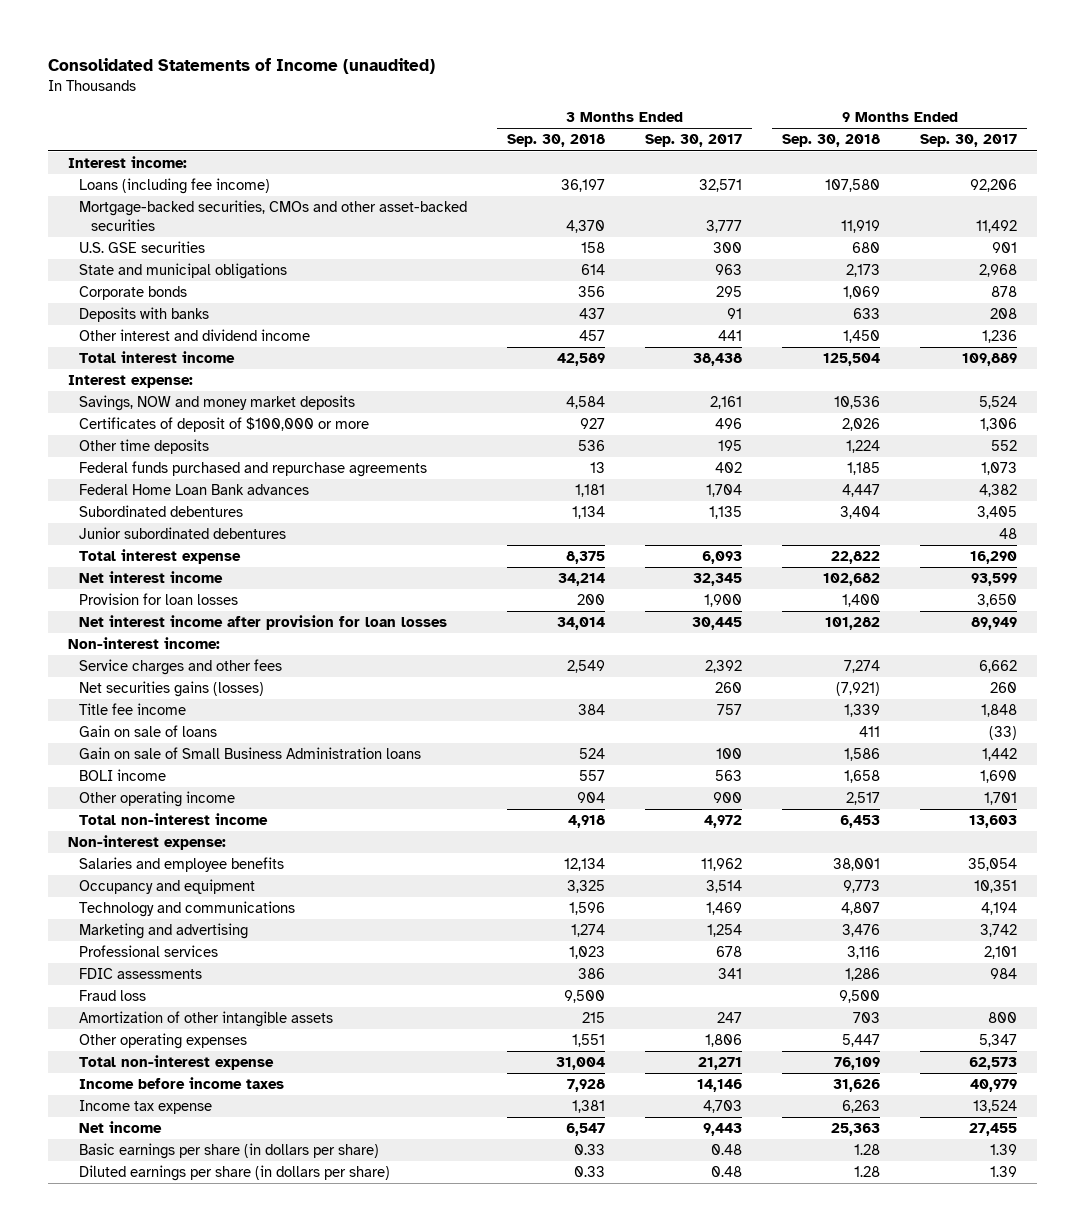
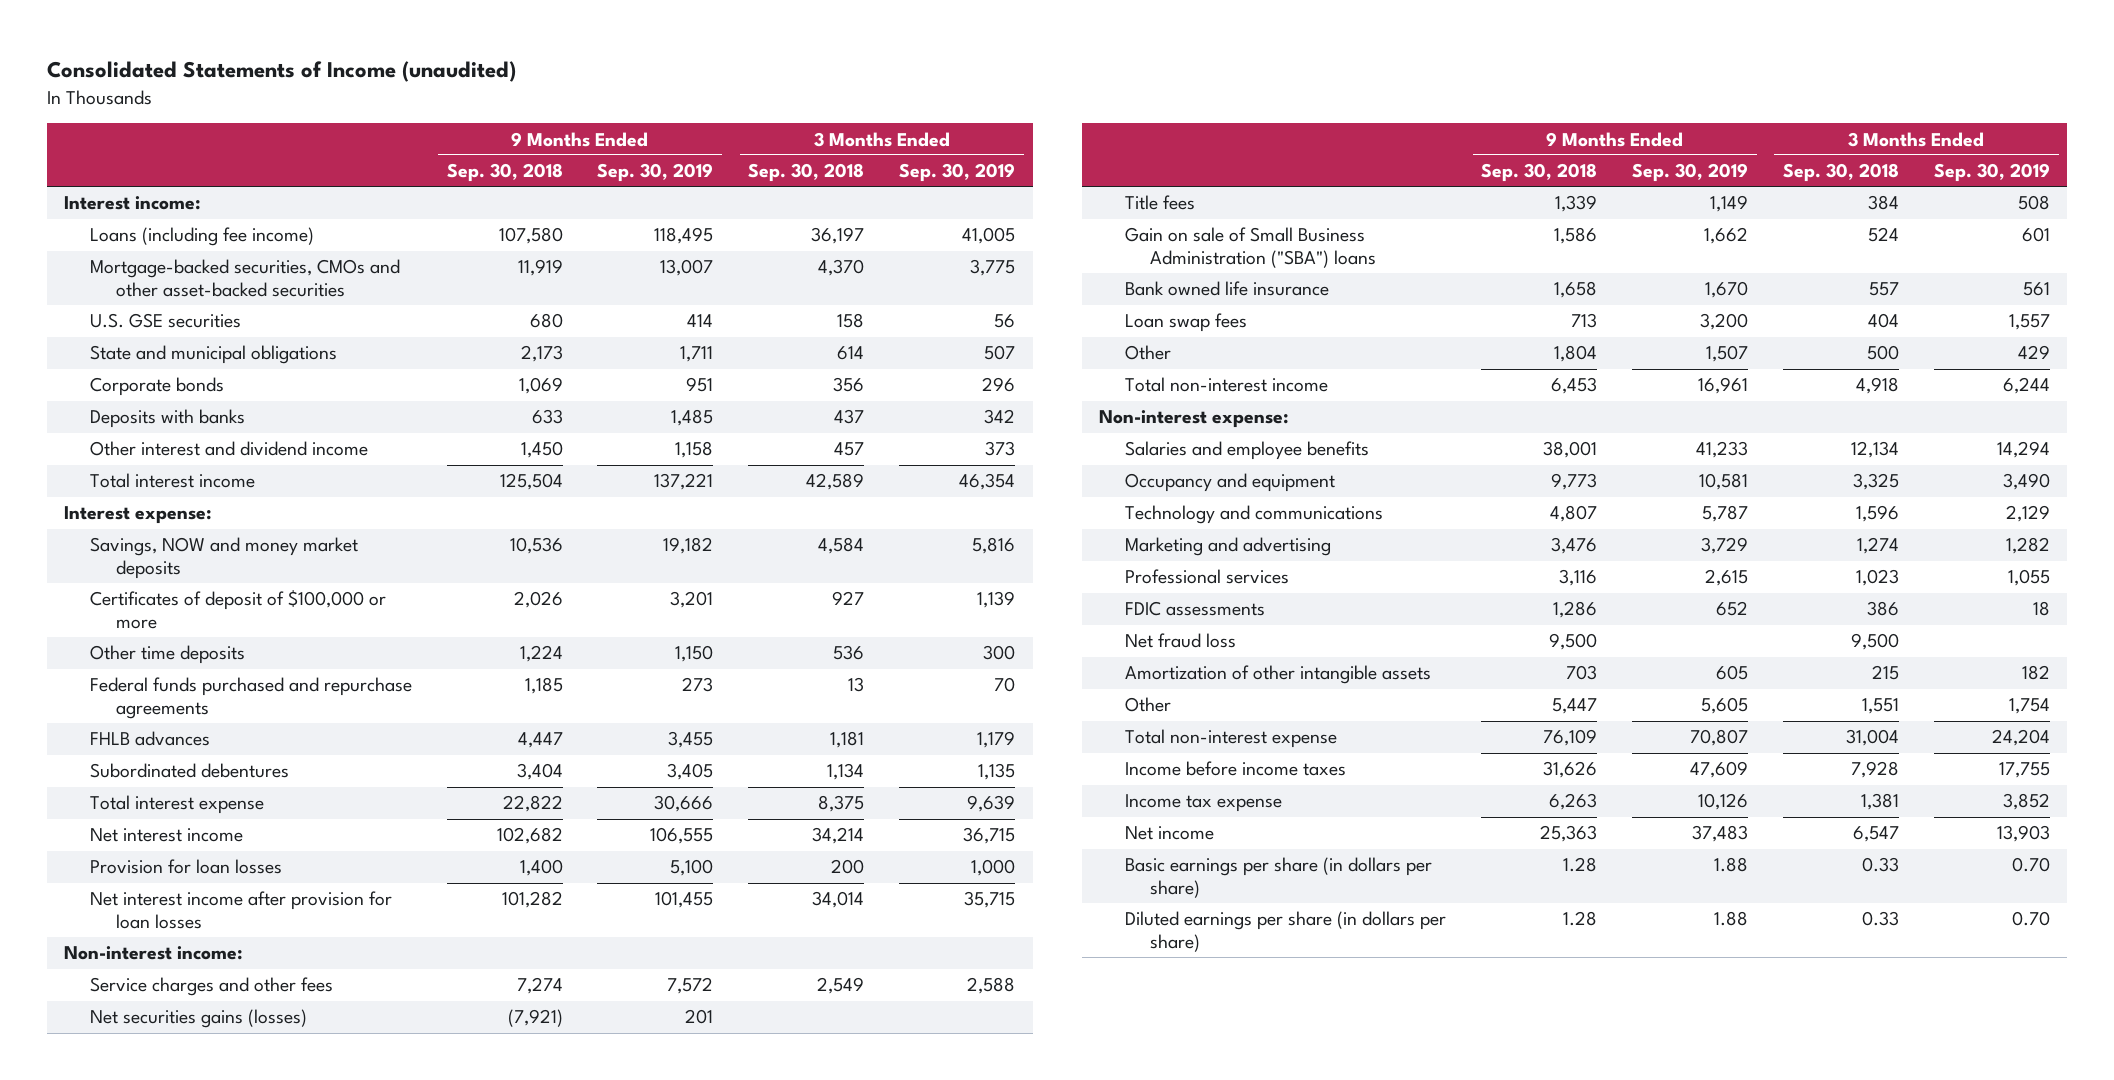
- | 3 Months Ended Sep. 30, 2018 | 3 Months Ended Sep. 30, 2017 | 9 Months Ended Sep. 30, 2018 | 9 Months Ended Sep. 30, 2017
+ | 9 Months Ended Sep. 30, 2018 | 9 Months Ended Sep. 30, 2019 | 3 Months Ended Sep. 30, 2018 | 3 Months Ended Sep. 30, 2019
- Federal Home Loan Bank advances | 1,181 | 1,704 | 4,447 | 4,382
+ FHLB advances | 4,447 | 3,455 | 1,181 | 1,179
- Junior subordinated debentures | | | | 48
- Title fee income | 384 | 757 | 1,339 | 1,848
- Gain on sale of loans | | | 411 | (33)
- Gain on sale of Small Business Administration loans | 524 | 100 | 1,586 | 1,442
- BOLI income | 557 | 563 | 1,658 | 1,690
- Other operating income | 904 | 900 | 2,517 | 1,701
+ Title fees | 1,339 | 1,149 | 384 | 508
+ Gain on sale of Small Business Administration ("SBA") loans | 1,586 | 1,662 | 524 | 601
+ Bank owned life insurance | 1,658 | 1,670 | 557 | 561
+ Loan swap fees | 713 | 3,200 | 404 | 1,557
+ Other | 1,804 | 1,507 | 500 | 429
- Fraud loss | 9,500 | | 9,500 |
+ Net fraud loss | 9,500 | | 9,500 |
- Other operating expenses | 1,551 | 1,806 | 5,447 | 5,347
+ Other | 5,447 | 5,605 | 1,551 | 1,754

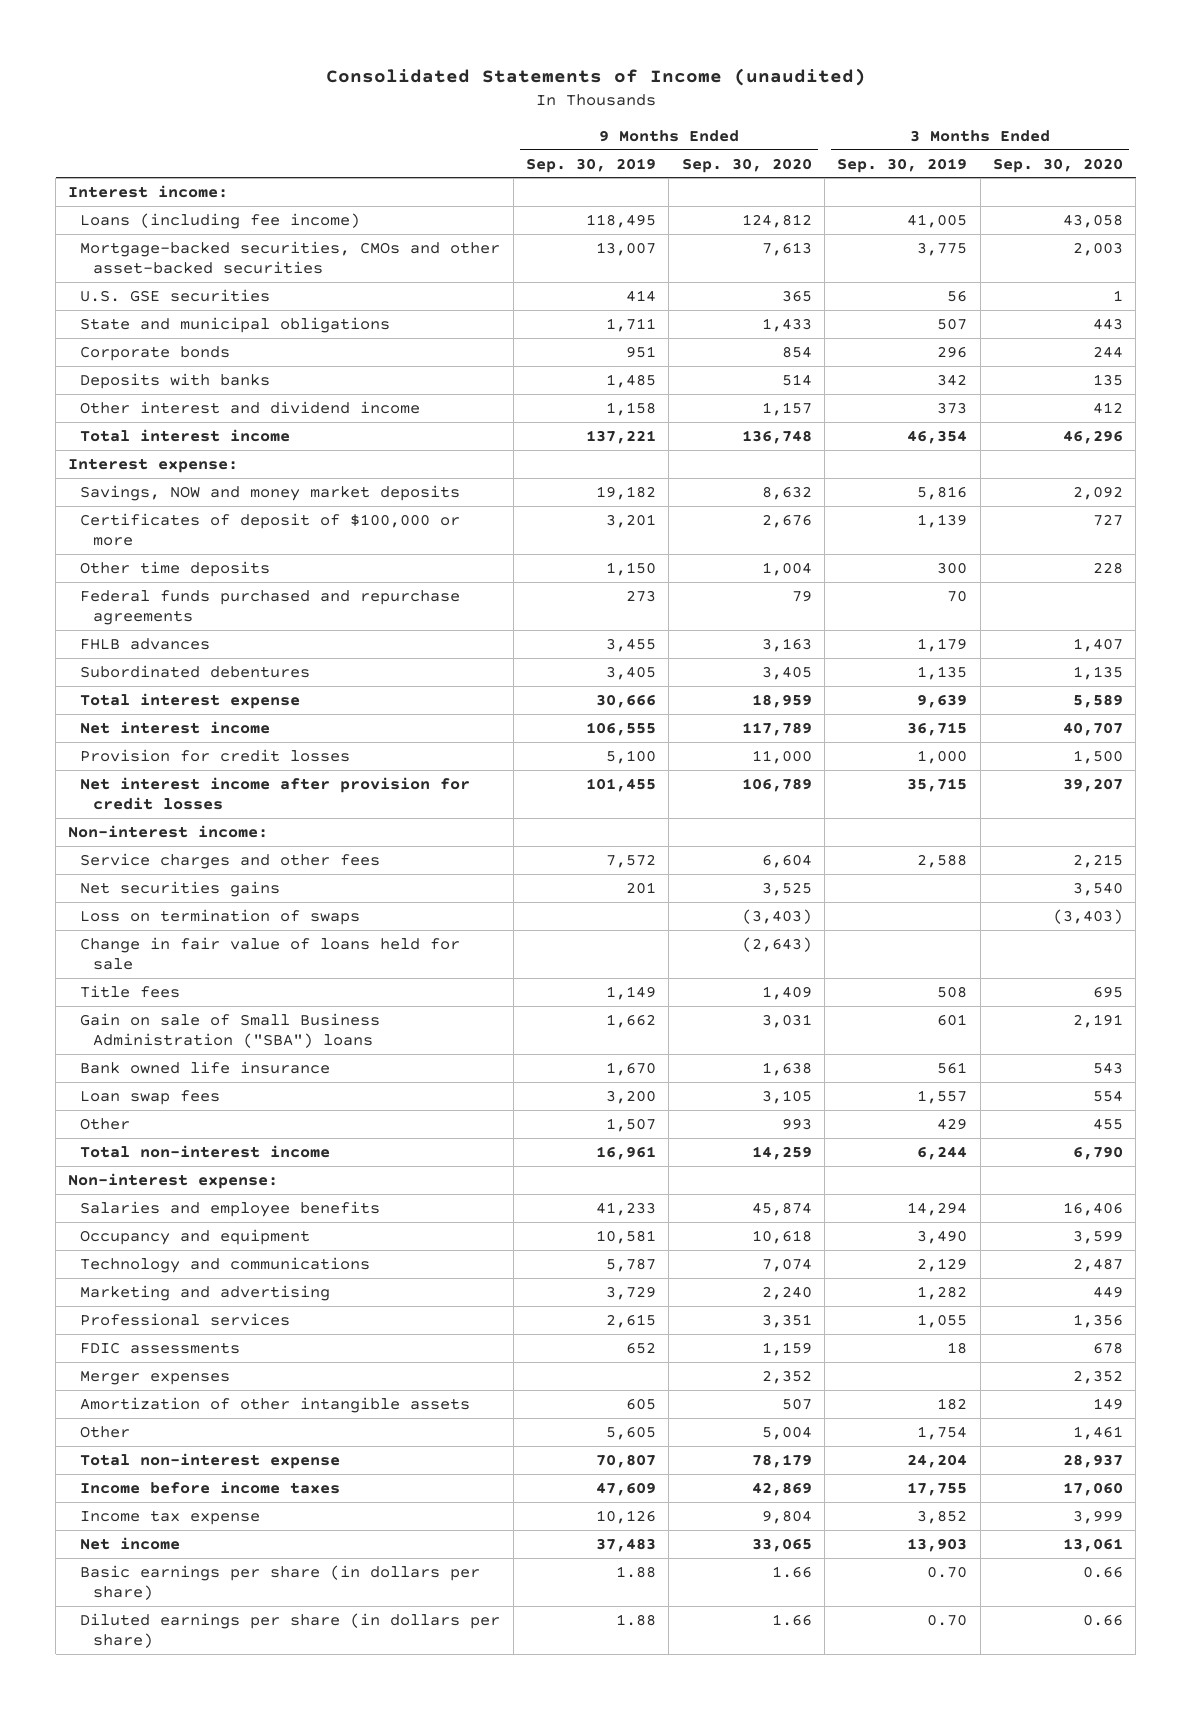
- | 9 Months Ended Sep. 30, 2018 | 9 Months Ended Sep. 30, 2019 | 3 Months Ended Sep. 30, 2018 | 3 Months Ended Sep. 30, 2019
+ | 9 Months Ended Sep. 30, 2019 | 9 Months Ended Sep. 30, 2020 | 3 Months Ended Sep. 30, 2019 | 3 Months Ended Sep. 30, 2020
- Provision for loan losses | 1,400 | 5,100 | 200 | 1,000
- Net interest income after provision for loan losses | 101,282 | 101,455 | 34,014 | 35,715
+ Provision for credit losses | 5,100 | 11,000 | 1,000 | 1,500
+ Net interest income after provision for credit losses | 101,455 | 106,789 | 35,715 | 39,207
- Net securities gains (losses) | (7,921) | 201 | |
+ Net securities gains | 201 | 3,525 | | 3,540
+ Loss on termination of swaps | | (3,403) | | (3,403)
+ Change in fair value of loans held for sale | | (2,643) | |
- Net fraud loss | 9,500 | | 9,500 |
+ Merger expenses | | 2,352 | | 2,352

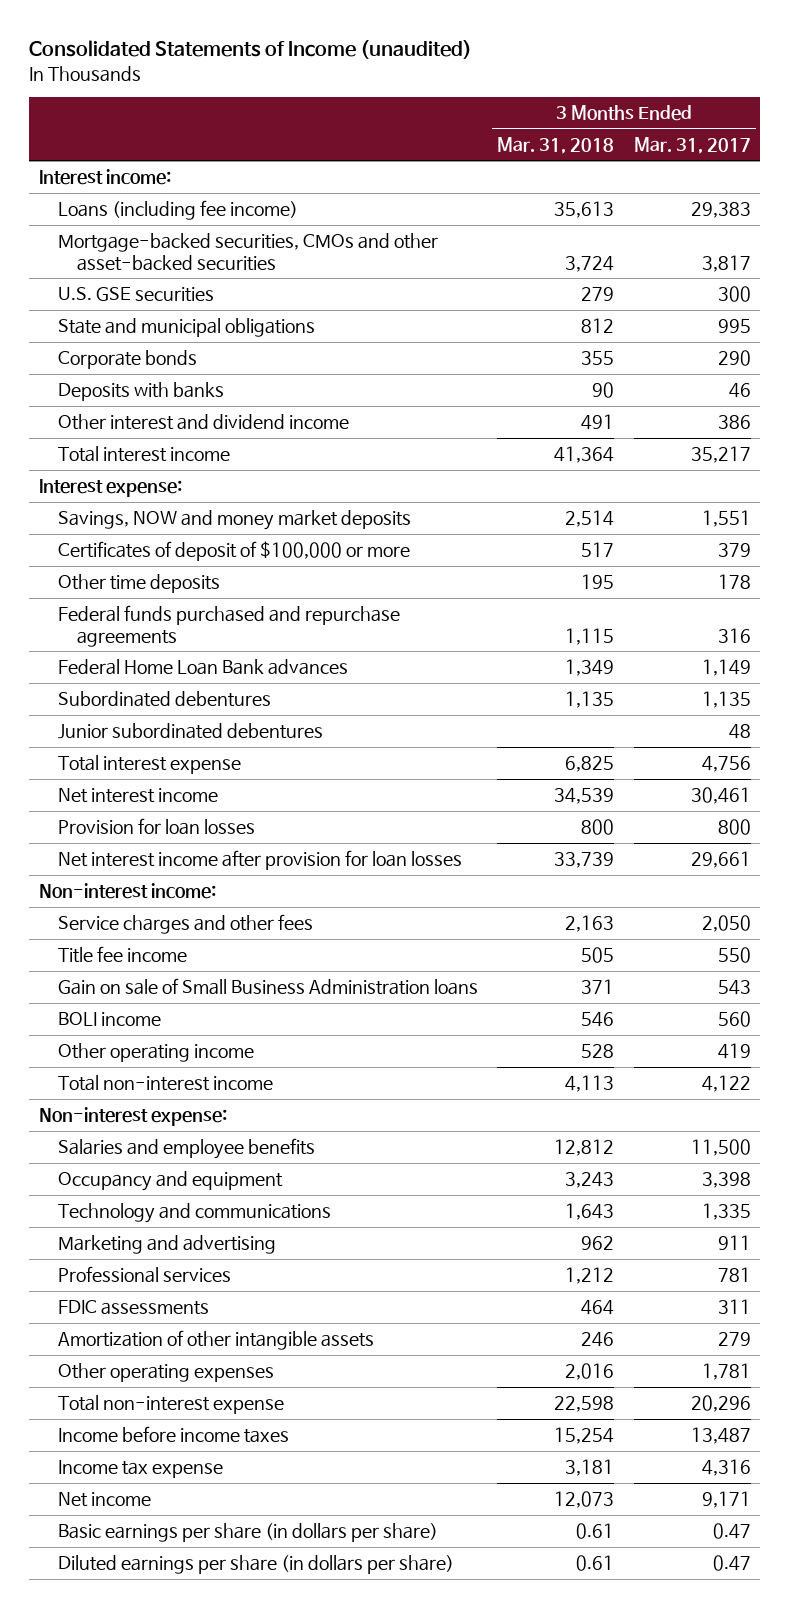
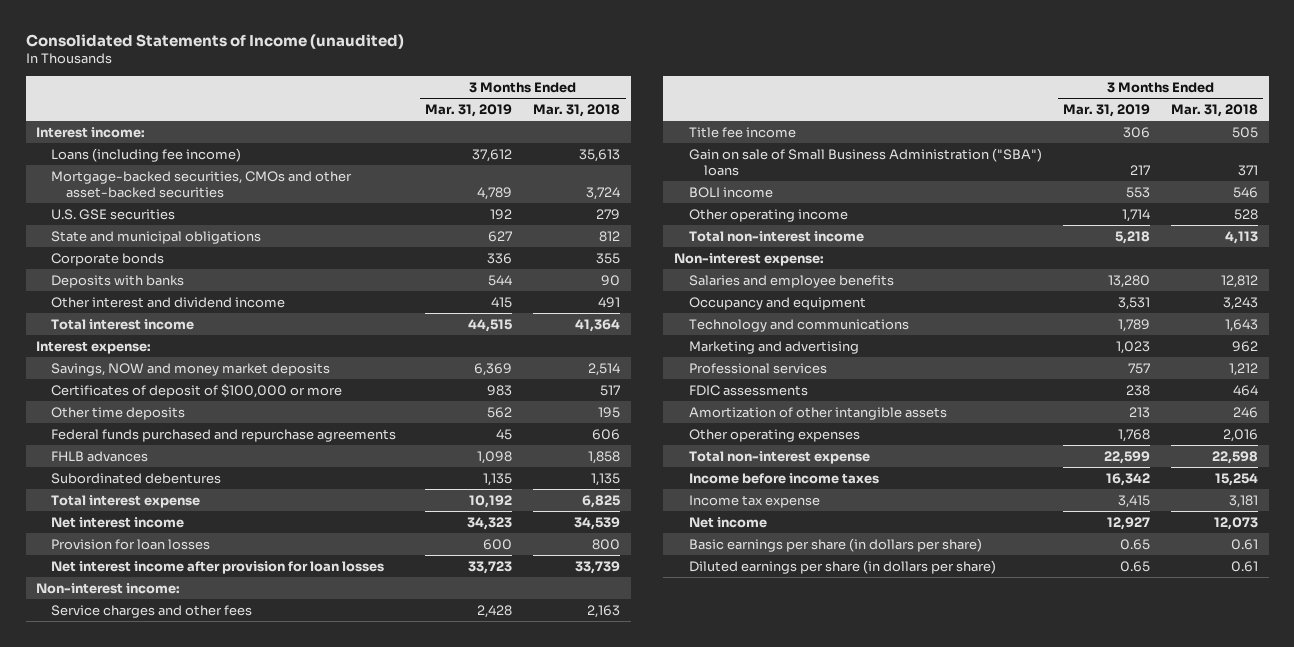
- | 3 Months Ended Mar. 31, 2018 | 3 Months Ended Mar. 31, 2017
+ | 3 Months Ended Mar. 31, 2019 | 3 Months Ended Mar. 31, 2018
- Federal funds purchased and repurchase agreements | 1,115 | 316
- Federal Home Loan Bank advances | 1,349 | 1,149
+ Federal funds purchased and repurchase agreements | 45 | 606
+ FHLB advances | 1,098 | 1,858
- Junior subordinated debentures | | 48
- Gain on sale of Small Business Administration loans | 371 | 543
+ Gain on sale of Small Business Administration ("SBA") loans | 217 | 371

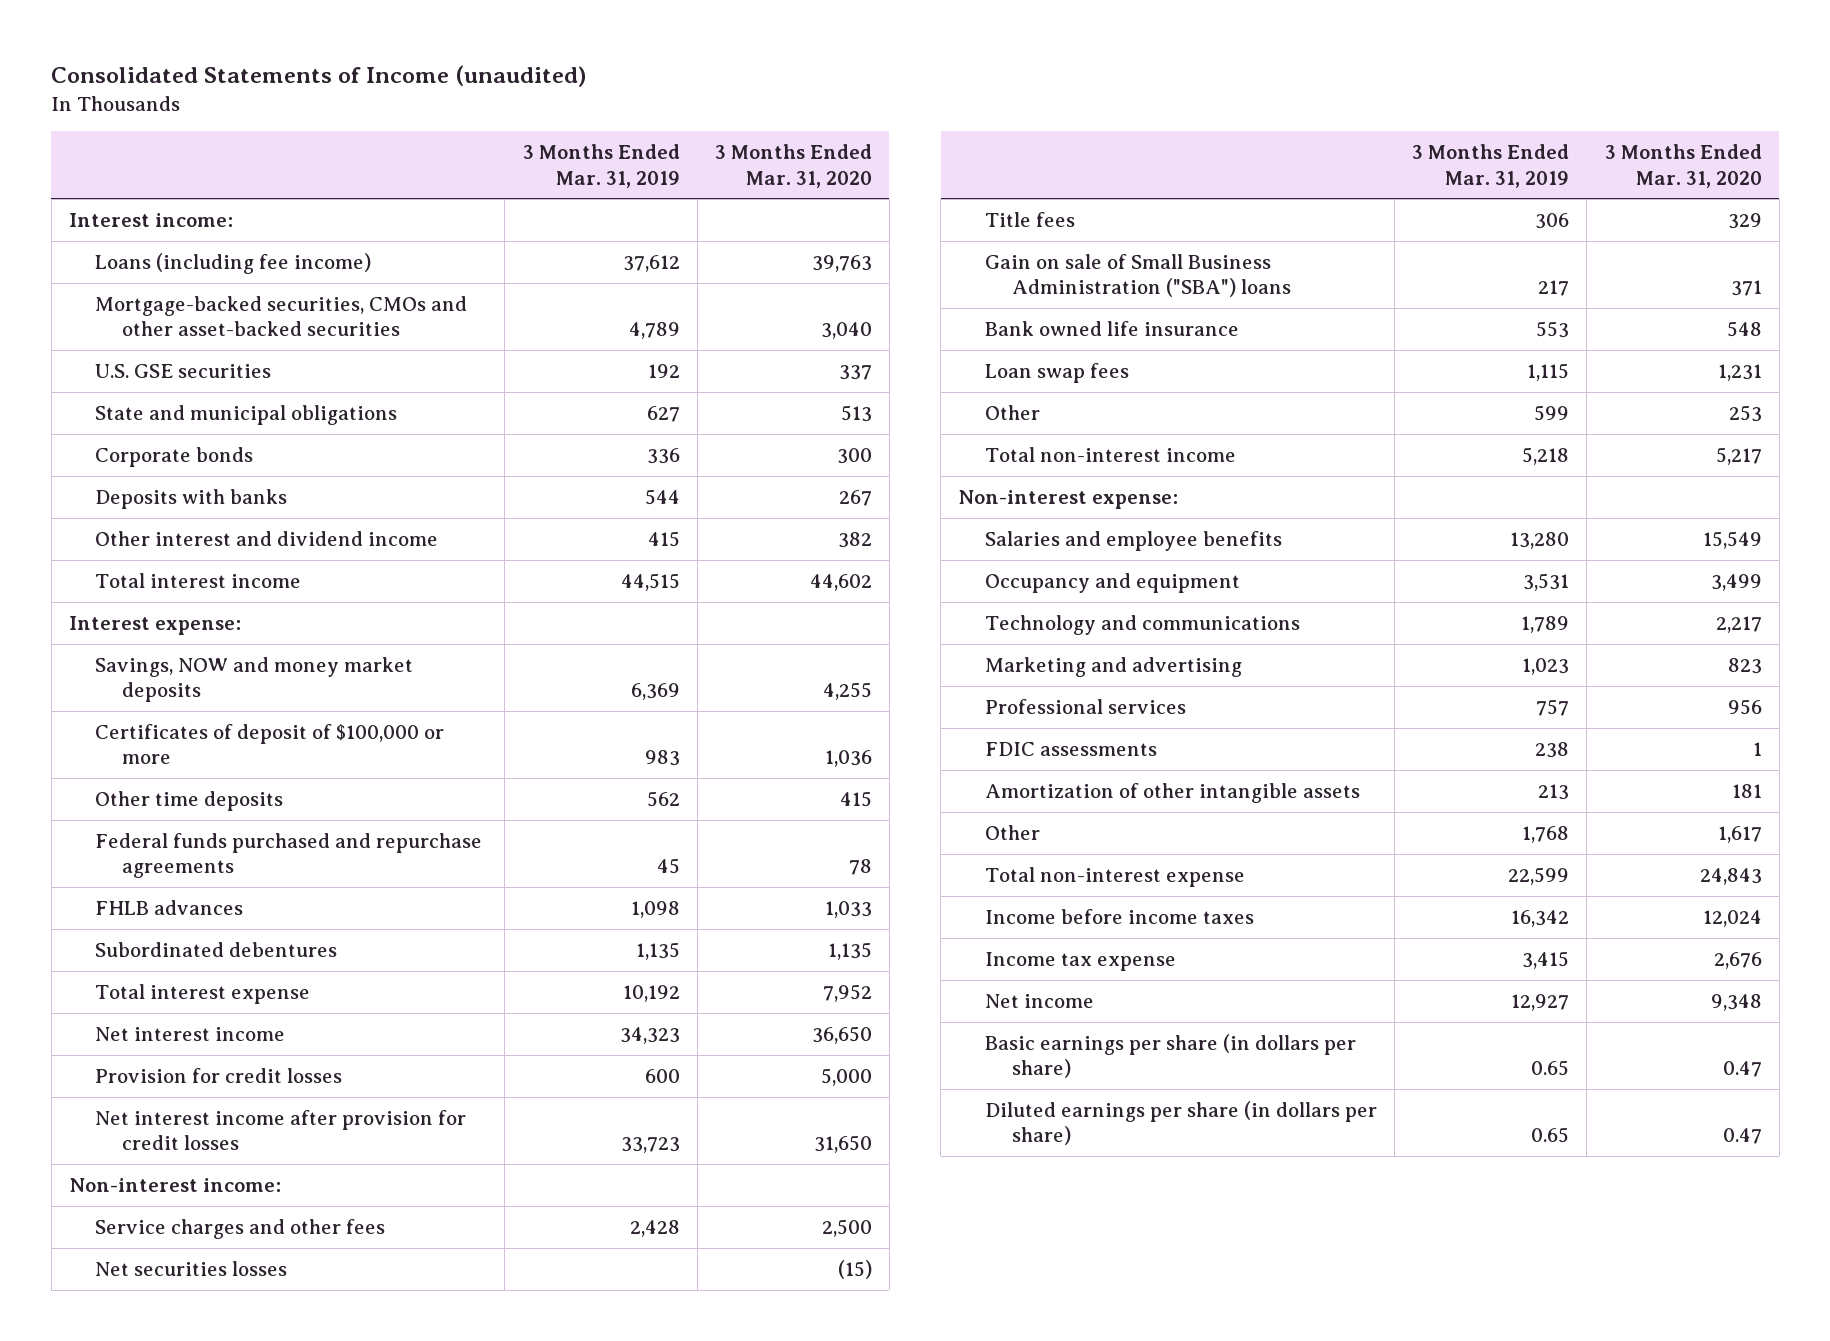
- | 3 Months Ended Mar. 31, 2019 | 3 Months Ended Mar. 31, 2018
+ | 3 Months Ended Mar. 31, 2019 | 3 Months Ended Mar. 31, 2020
- Provision for loan losses | 600 | 800
- Net interest income after provision for loan losses | 33,723 | 33,739
+ Provision for credit losses | 600 | 5,000
+ Net interest income after provision for credit losses | 33,723 | 31,650
- Title fee income | 306 | 505
+ Net securities losses | | (15)
+ Title fees | 306 | 329
- BOLI income | 553 | 546
- Other operating income | 1,714 | 528
+ Bank owned life insurance | 553 | 548
+ Loan swap fees | 1,115 | 1,231
+ Other | 599 | 253
- Other operating expenses | 1,768 | 2,016
+ Other | 1,768 | 1,617

